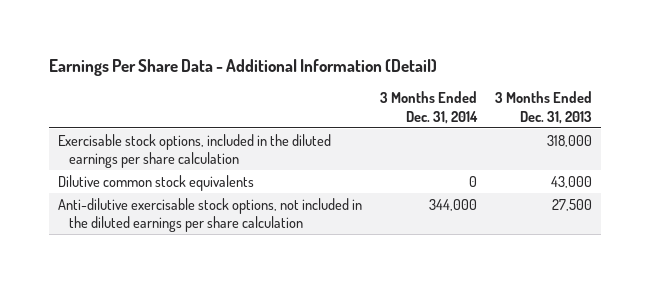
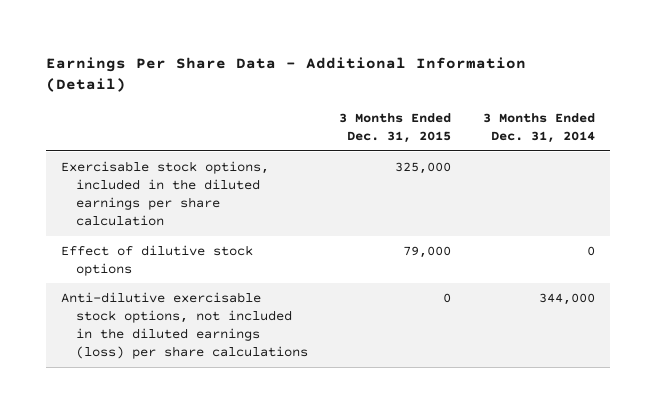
- | 3 Months Ended Dec. 31, 2014 | 3 Months Ended Dec. 31, 2013
+ | 3 Months Ended Dec. 31, 2015 | 3 Months Ended Dec. 31, 2014
- Dilutive common stock equivalents | 0 | 43,000
- Anti-dilutive exercisable stock options, not included in the diluted earnings per share calculation | 344,000 | 27,500
+ Effect of dilutive stock options | 79,000 | 0
+ Anti-dilutive exercisable stock options, not included in the diluted earnings (loss) per share calculations | 0 | 344,000

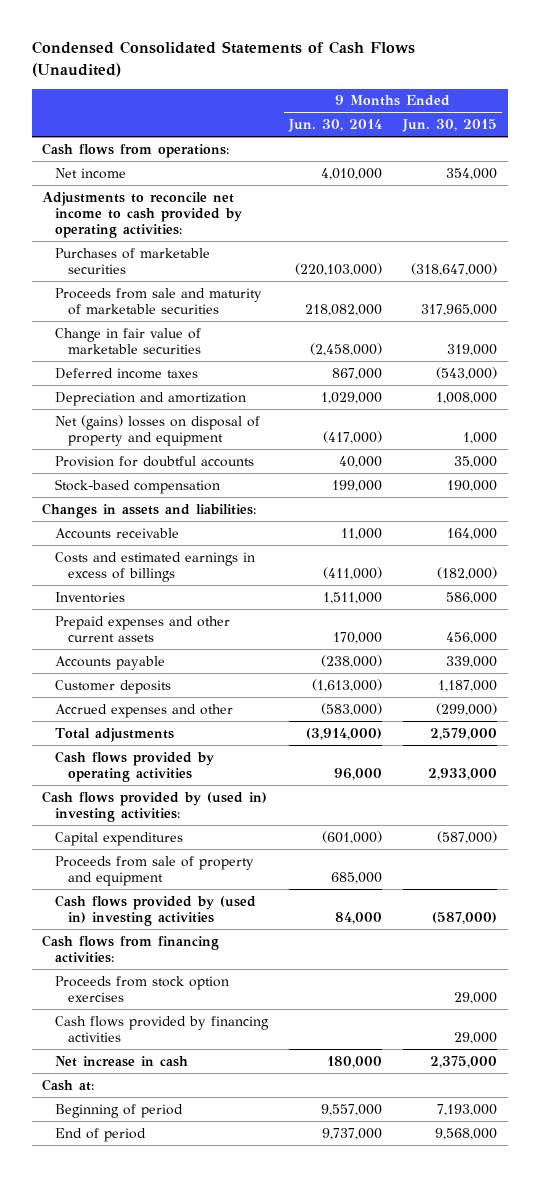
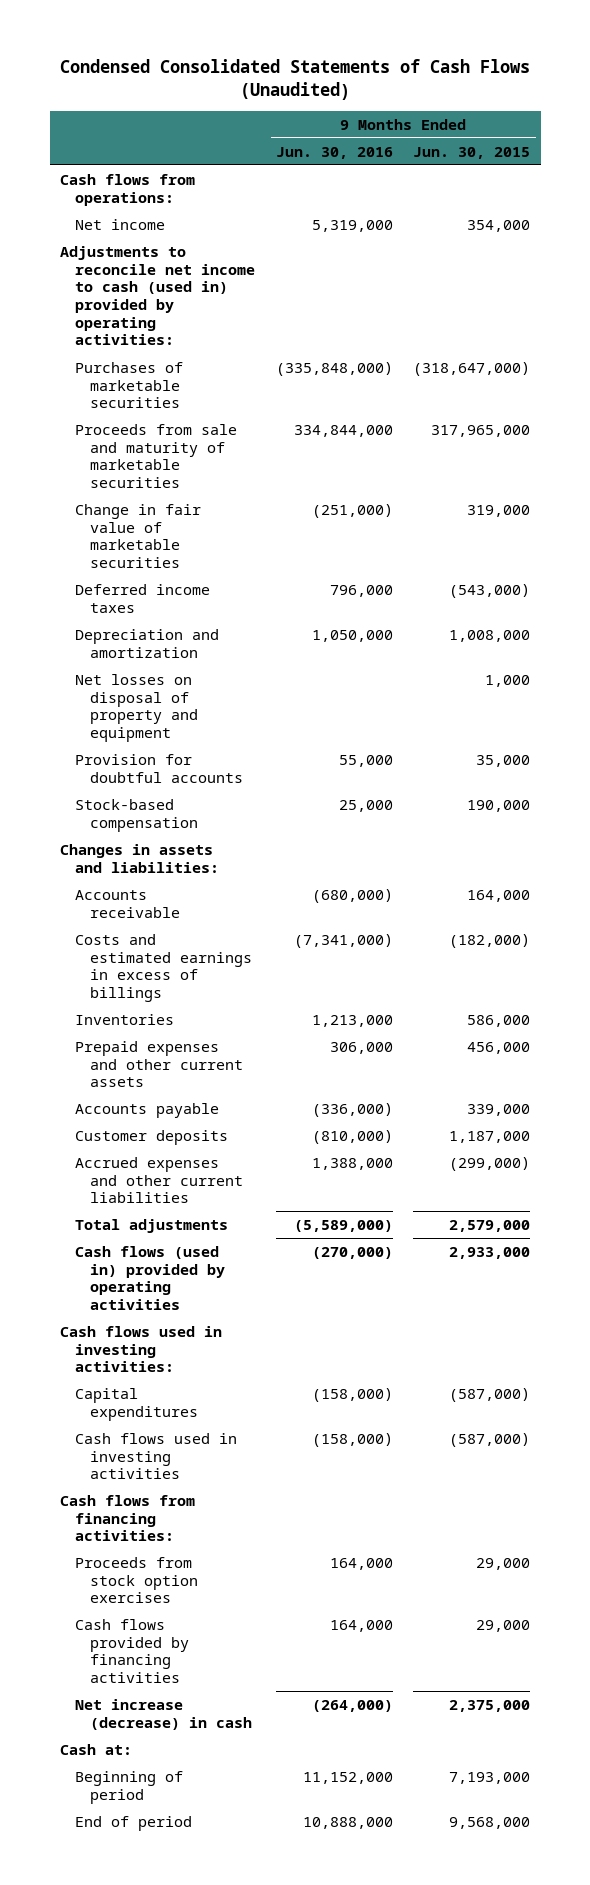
- | 9 Months Ended Jun. 30, 2014 | 9 Months Ended Jun. 30, 2015
+ | 9 Months Ended Jun. 30, 2016 | 9 Months Ended Jun. 30, 2015
- Adjustments to reconcile net income to cash provided by operating activities:
+ Adjustments to reconcile net income to cash (used in) provided by operating activities:
- Net (gains) losses on disposal of property and equipment | (417,000) | 1,000
+ Net losses on disposal of property and equipment | | 1,000
- Accrued expenses and other | (583,000) | (299,000)
+ Accrued expenses and other current liabilities | 1,388,000 | (299,000)
- Cash flows provided by operating activities | 96,000 | 2,933,000
- Cash flows provided by (used in) investing activities:
+ Cash flows (used in) provided by operating activities | (270,000) | 2,933,000
+ Cash flows used in investing activities:
- Proceeds from sale of property and equipment | 685,000 |
- Cash flows provided by (used in) investing activities | 84,000 | (587,000)
+ Cash flows used in investing activities | (158,000) | (587,000)
- Net increase in cash | 180,000 | 2,375,000
+ Net increase (decrease) in cash | (264,000) | 2,375,000

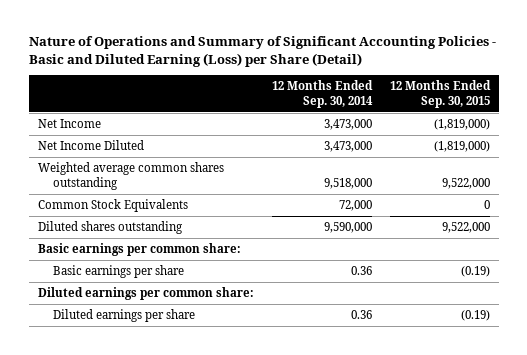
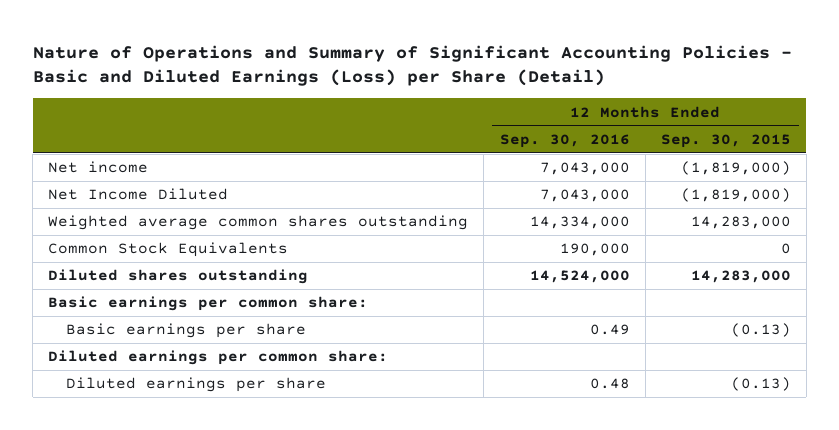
- Nature of Operations and Summary of Significant Accounting Policies - Basic and Diluted Earning (Loss) per Share (Detail)
+ Nature of Operations and Summary of Significant Accounting Policies - Basic and Diluted Earnings (Loss) per Share (Detail)
- | 12 Months Ended Sep. 30, 2014 | 12 Months Ended Sep. 30, 2015
+ | 12 Months Ended Sep. 30, 2016 | 12 Months Ended Sep. 30, 2015
- Net Income | 3,473,000 | (1,819,000)
+ Net income | 7,043,000 | (1,819,000)
- Weighted average common shares outstanding | 9,518,000 | 9,522,000
+ Weighted average common shares outstanding | 14,334,000 | 14,283,000
- Diluted shares outstanding | 9,590,000 | 9,522,000
+ Diluted shares outstanding | 14,524,000 | 14,283,000
- Basic earnings per share | 0.36 | (0.19)
+ Basic earnings per share | 0.49 | (0.13)
- Diluted earnings per share | 0.36 | (0.19)
+ Diluted earnings per share | 0.48 | (0.13)

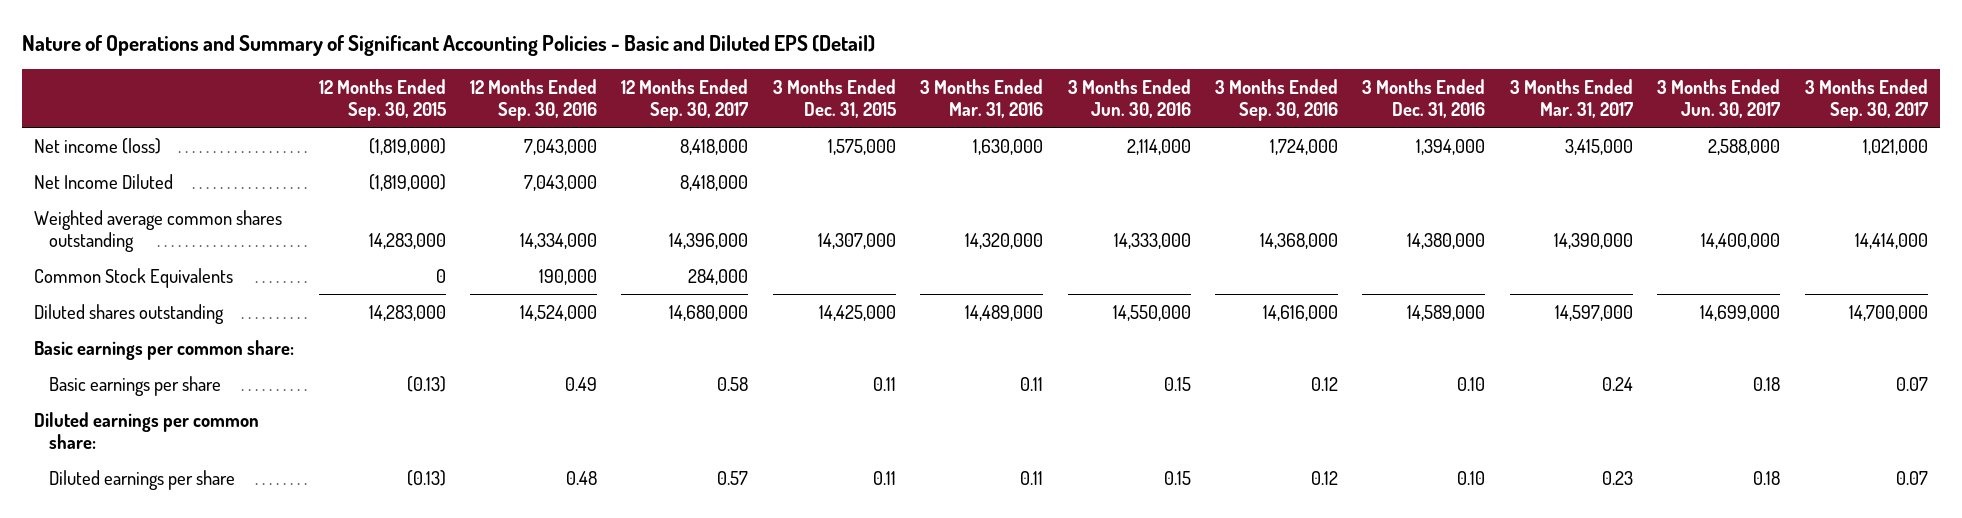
- Nature of Operations and Summary of Significant Accounting Policies - Basic and Diluted Earnings (Loss) per Share (Detail)
+ Nature of Operations and Summary of Significant Accounting Policies - Basic and Diluted EPS (Detail)
- | 12 Months Ended Sep. 30, 2016 | 12 Months Ended Sep. 30, 2015
+ | 12 Months Ended Sep. 30, 2015 | 12 Months Ended Sep. 30, 2016 | 12 Months Ended Sep. 30, 2017 | 3 Months Ended Dec. 31, 2015 | 3 Months Ended Mar. 31, 2016 | 3 Months Ended Jun. 30, 2016 | 3 Months Ended Sep. 30, 2016 | 3 Months Ended Dec. 31, 2016 | 3 Months Ended Mar. 31, 2017 | 3 Months Ended Jun. 30, 2017 | 3 Months Ended Sep. 30, 2017
- Net income | 7,043,000 | (1,819,000)
+ Net income (loss) | (1,819,000) | 7,043,000 | 8,418,000 | 1,575,000 | 1,630,000 | 2,114,000 | 1,724,000 | 1,394,000 | 3,415,000 | 2,588,000 | 1,021,000

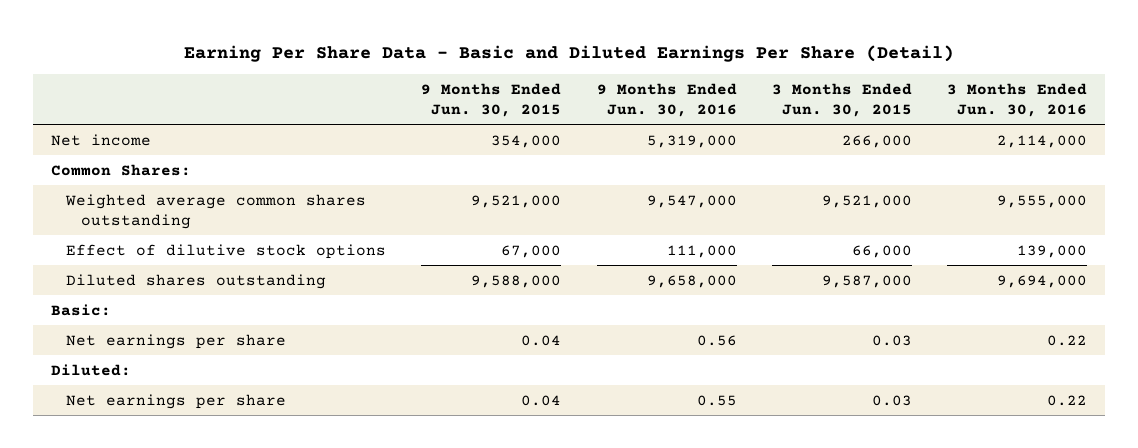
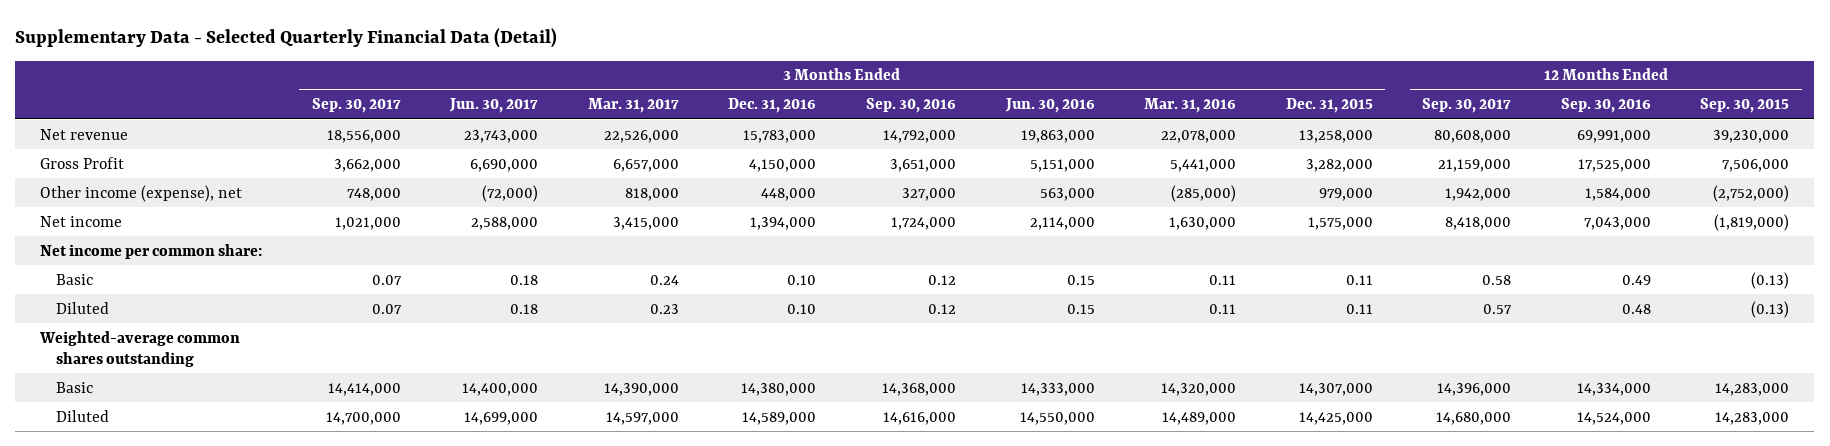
- Earning Per Share Data - Basic and Diluted Earnings Per Share (Detail)
+ Supplementary Data - Selected Quarterly Financial Data (Detail)
- | 9 Months Ended Jun. 30, 2015 | 9 Months Ended Jun. 30, 2016 | 3 Months Ended Jun. 30, 2015 | 3 Months Ended Jun. 30, 2016
+ | 3 Months Ended Sep. 30, 2017 | 3 Months Ended Jun. 30, 2017 | 3 Months Ended Mar. 31, 2017 | 3 Months Ended Dec. 31, 2016 | 3 Months Ended Sep. 30, 2016 | 3 Months Ended Jun. 30, 2016 | 3 Months Ended Mar. 31, 2016 | 3 Months Ended Dec. 31, 2015 | 12 Months Ended Sep. 30, 2017 | 12 Months Ended Sep. 30, 2016 | 12 Months Ended Sep. 30, 2015
+ Net revenue | 18,556,000 | 23,743,000 | 22,526,000 | 15,783,000 | 14,792,000 | 19,863,000 | 22,078,000 | 13,258,000 | 80,608,000 | 69,991,000 | 39,230,000
+ Gross Profit | 3,662,000 | 6,690,000 | 6,657,000 | 4,150,000 | 3,651,000 | 5,151,000 | 5,441,000 | 3,282,000 | 21,159,000 | 17,525,000 | 7,506,000
+ Other income (expense), net | 748,000 | (72,000) | 818,000 | 448,000 | 327,000 | 563,000 | (285,000) | 979,000 | 1,942,000 | 1,584,000 | (2,752,000)
- Common Shares:
- Weighted average common shares outstanding | 9,521,000 | 9,547,000 | 9,521,000 | 9,555,000
- Effect of dilutive stock options | 67,000 | 111,000 | 66,000 | 139,000
- Diluted shares outstanding | 9,588,000 | 9,658,000 | 9,587,000 | 9,694,000
- Basic:
- Net earnings per share | 0.04 | 0.56 | 0.03 | 0.22
- Diluted:
- Net earnings per share | 0.04 | 0.55 | 0.03 | 0.22
+ Net income per common share:
+ Basic | 0.07 | 0.18 | 0.24 | 0.10 | 0.12 | 0.15 | 0.11 | 0.11 | 0.58 | 0.49 | (0.13)
+ Diluted | 0.07 | 0.18 | 0.23 | 0.10 | 0.12 | 0.15 | 0.11 | 0.11 | 0.57 | 0.48 | (0.13)
+ Weighted-average common shares outstanding
+ Basic | 14,414,000 | 14,400,000 | 14,390,000 | 14,380,000 | 14,368,000 | 14,333,000 | 14,320,000 | 14,307,000 | 14,396,000 | 14,334,000 | 14,283,000
+ Diluted | 14,700,000 | 14,699,000 | 14,597,000 | 14,589,000 | 14,616,000 | 14,550,000 | 14,489,000 | 14,425,000 | 14,680,000 | 14,524,000 | 14,283,000

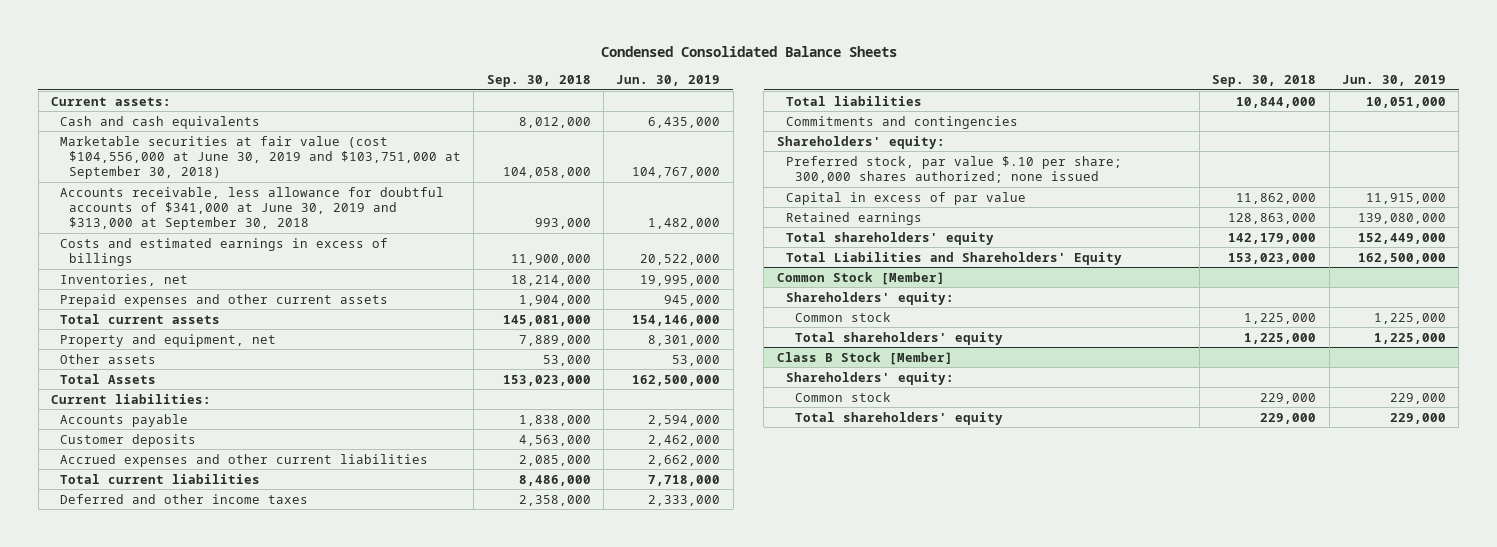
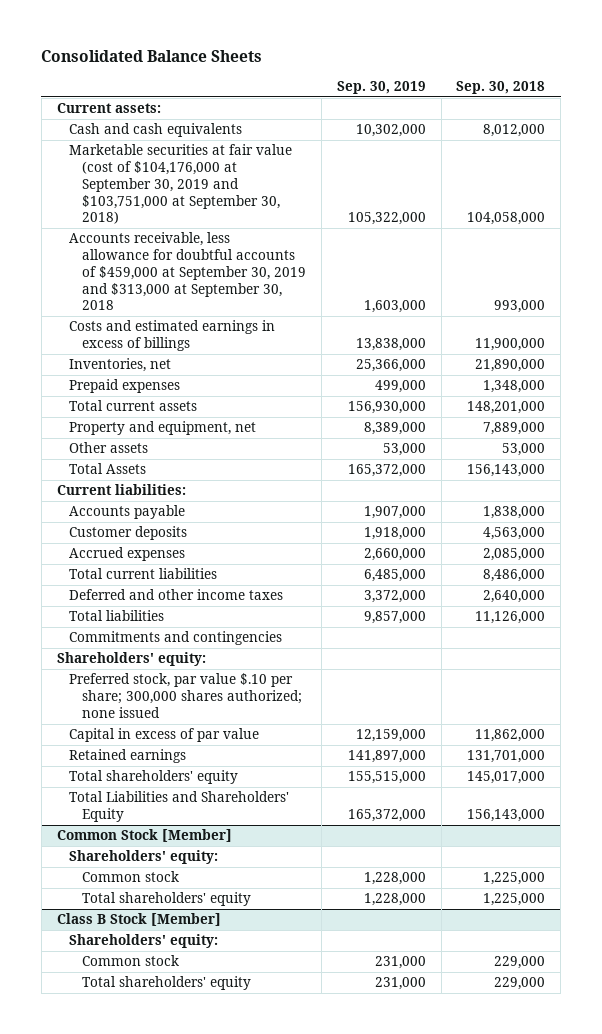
- Condensed Consolidated Balance Sheets
+ Consolidated Balance Sheets
- | Sep. 30, 2018 | Jun. 30, 2019
+ | Sep. 30, 2019 | Sep. 30, 2018
- Marketable securities at fair value (cost $104,556,000 at June 30, 2019 and $103,751,000 at September 30, 2018) | 104,058,000 | 104,767,000
- Accounts receivable, less allowance for doubtful accounts of $341,000 at June 30, 2019 and $313,000 at September 30, 2018 | 993,000 | 1,482,000
+ Marketable securities at fair value (cost of $104,176,000 at September 30, 2019 and $103,751,000 at September 30, 2018) | 105,322,000 | 104,058,000
+ Accounts receivable, less allowance for doubtful accounts of $459,000 at September 30, 2019 and $313,000 at September 30, 2018 | 1,603,000 | 993,000
- Inventories, net | 18,214,000 | 19,995,000
- Prepaid expenses and other current assets | 1,904,000 | 945,000
- Total current assets | 145,081,000 | 154,146,000
+ Inventories, net | 25,366,000 | 21,890,000
+ Prepaid expenses | 499,000 | 1,348,000
+ Total current assets | 156,930,000 | 148,201,000
- Total Assets | 153,023,000 | 162,500,000
+ Total Assets | 165,372,000 | 156,143,000
- Accrued expenses and other current liabilities | 2,085,000 | 2,662,000
+ Accrued expenses | 2,660,000 | 2,085,000
- Deferred and other income taxes | 2,358,000 | 2,333,000
- Total liabilities | 10,844,000 | 10,051,000
+ Deferred and other income taxes | 3,372,000 | 2,640,000
+ Total liabilities | 9,857,000 | 11,126,000
- Retained earnings | 128,863,000 | 139,080,000
- Total shareholders' equity | 142,179,000 | 152,449,000
- Total Liabilities and Shareholders' Equity | 153,023,000 | 162,500,000
+ Retained earnings | 141,897,000 | 131,701,000
+ Total shareholders' equity | 155,515,000 | 145,017,000
+ Total Liabilities and Shareholders' Equity | 165,372,000 | 156,143,000

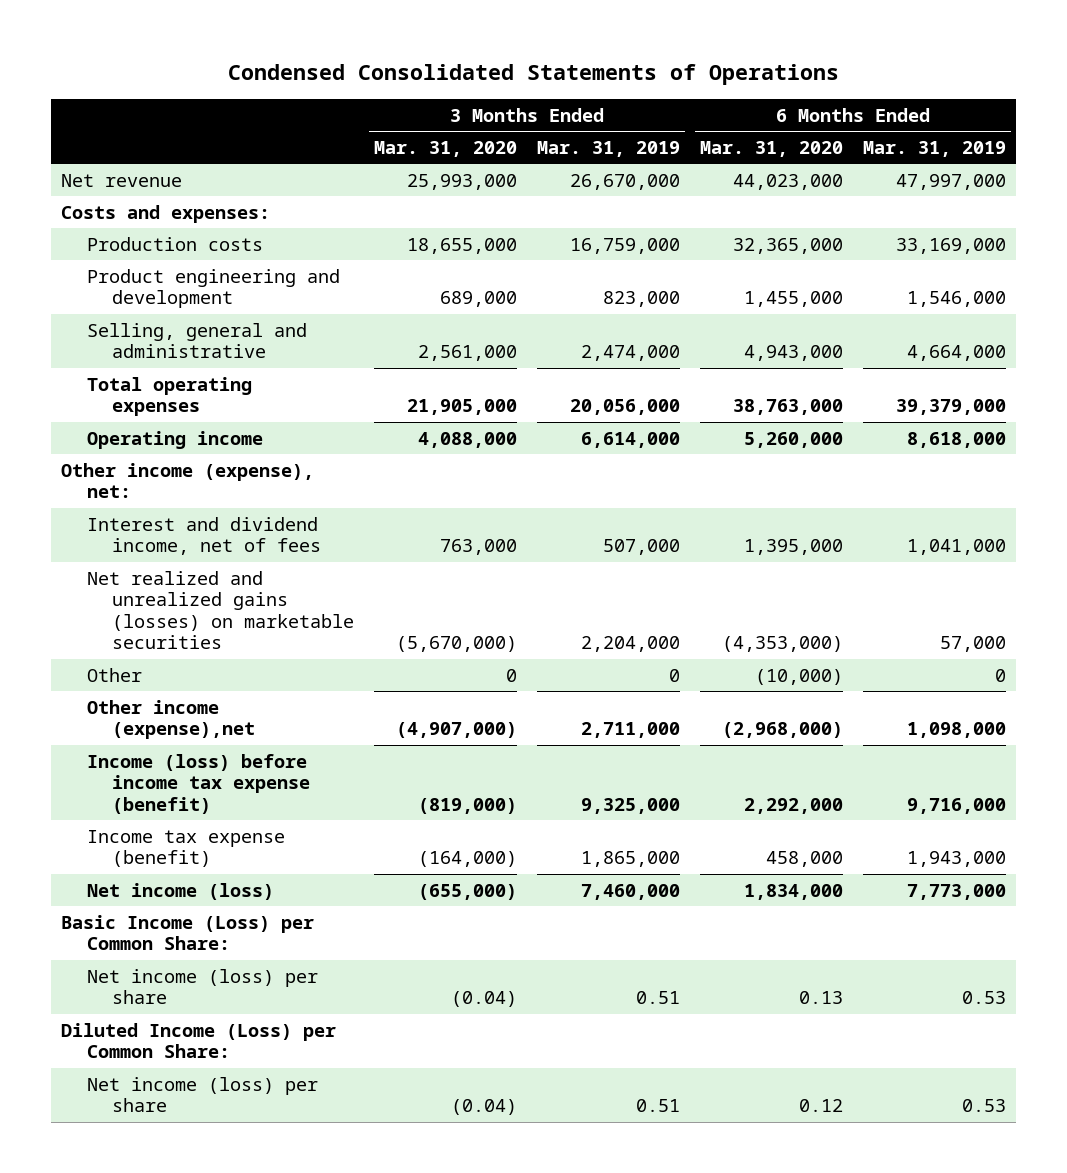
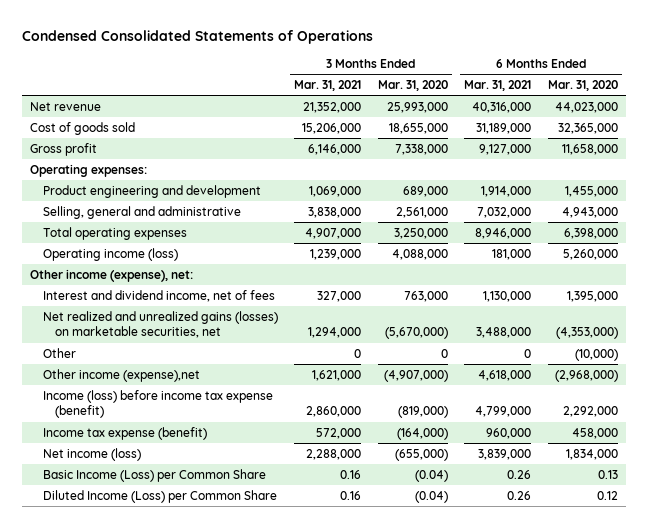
- | 3 Months Ended Mar. 31, 2020 | 3 Months Ended Mar. 31, 2019 | 6 Months Ended Mar. 31, 2020 | 6 Months Ended Mar. 31, 2019
+ | 3 Months Ended Mar. 31, 2021 | 3 Months Ended Mar. 31, 2020 | 6 Months Ended Mar. 31, 2021 | 6 Months Ended Mar. 31, 2020
- Costs and expenses:
- Production costs | 18,655,000 | 16,759,000 | 32,365,000 | 33,169,000
+ Cost of goods sold | 15,206,000 | 18,655,000 | 31,189,000 | 32,365,000
+ Gross profit | 6,146,000 | 7,338,000 | 9,127,000 | 11,658,000
+ Operating expenses:
- Total operating expenses | 21,905,000 | 20,056,000 | 38,763,000 | 39,379,000
- Operating income | 4,088,000 | 6,614,000 | 5,260,000 | 8,618,000
+ Total operating expenses | 4,907,000 | 3,250,000 | 8,946,000 | 6,398,000
+ Operating income (loss) | 1,239,000 | 4,088,000 | 181,000 | 5,260,000
- Net realized and unrealized gains (losses) on marketable securities | (5,670,000) | 2,204,000 | (4,353,000) | 57,000
+ Net realized and unrealized gains (losses) on marketable securities, net | 1,294,000 | (5,670,000) | 3,488,000 | (4,353,000)
- Basic Income (Loss) per Common Share:
- Net income (loss) per share | (0.04) | 0.51 | 0.13 | 0.53
- Diluted Income (Loss) per Common Share:
- Net income (loss) per share | (0.04) | 0.51 | 0.12 | 0.53
+ Basic Income (Loss) per Common Share | 0.16 | (0.04) | 0.26 | 0.13
+ Diluted Income (Loss) per Common Share | 0.16 | (0.04) | 0.26 | 0.12

